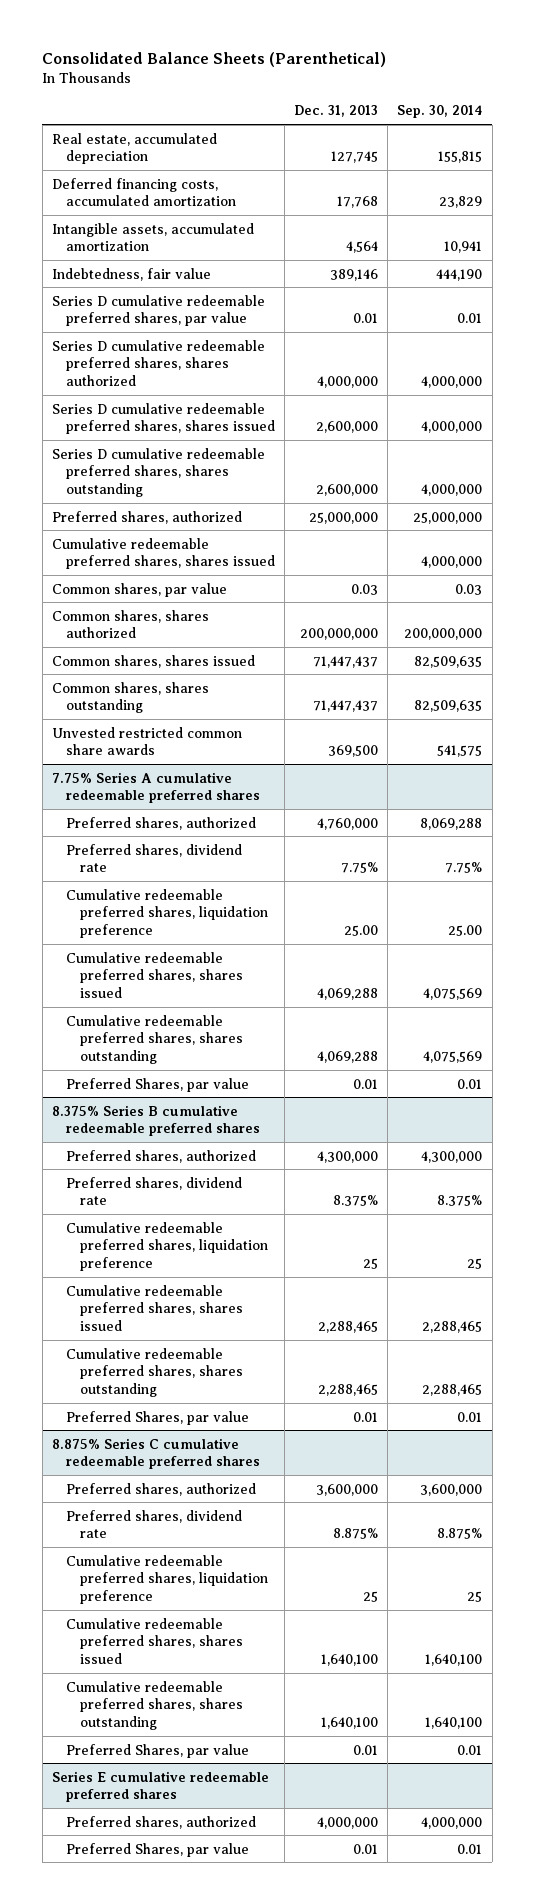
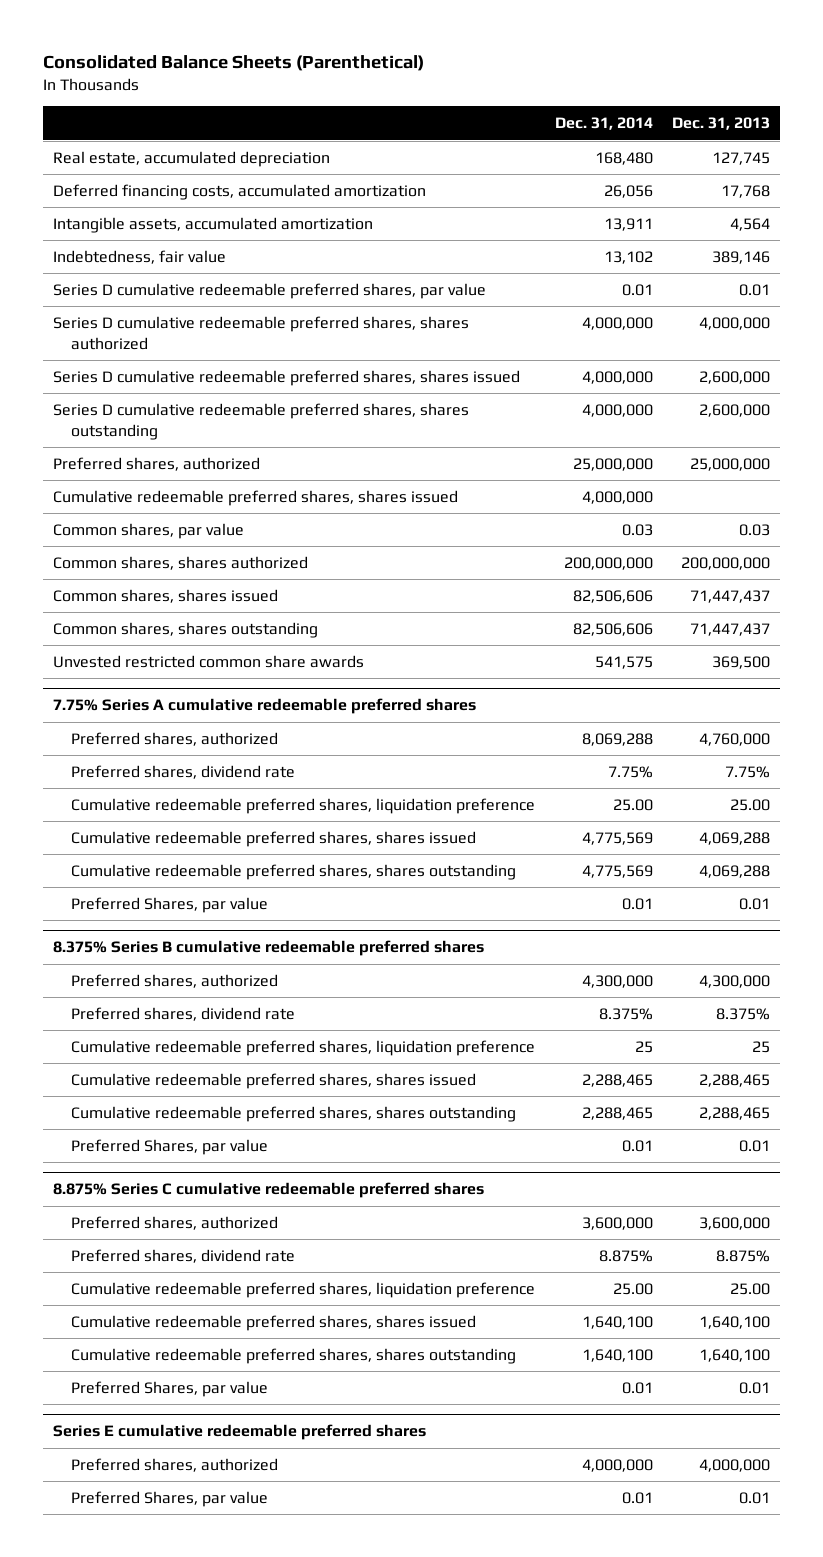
- | Dec. 31, 2013 | Sep. 30, 2014
+ | Dec. 31, 2014 | Dec. 31, 2013
@ 8.875% Series C cumulative redeemable preferred shares
- Cumulative redeemable preferred shares, liquidation preference | 25 | 25
+ Cumulative redeemable preferred shares, liquidation preference | 25.00 | 25.00

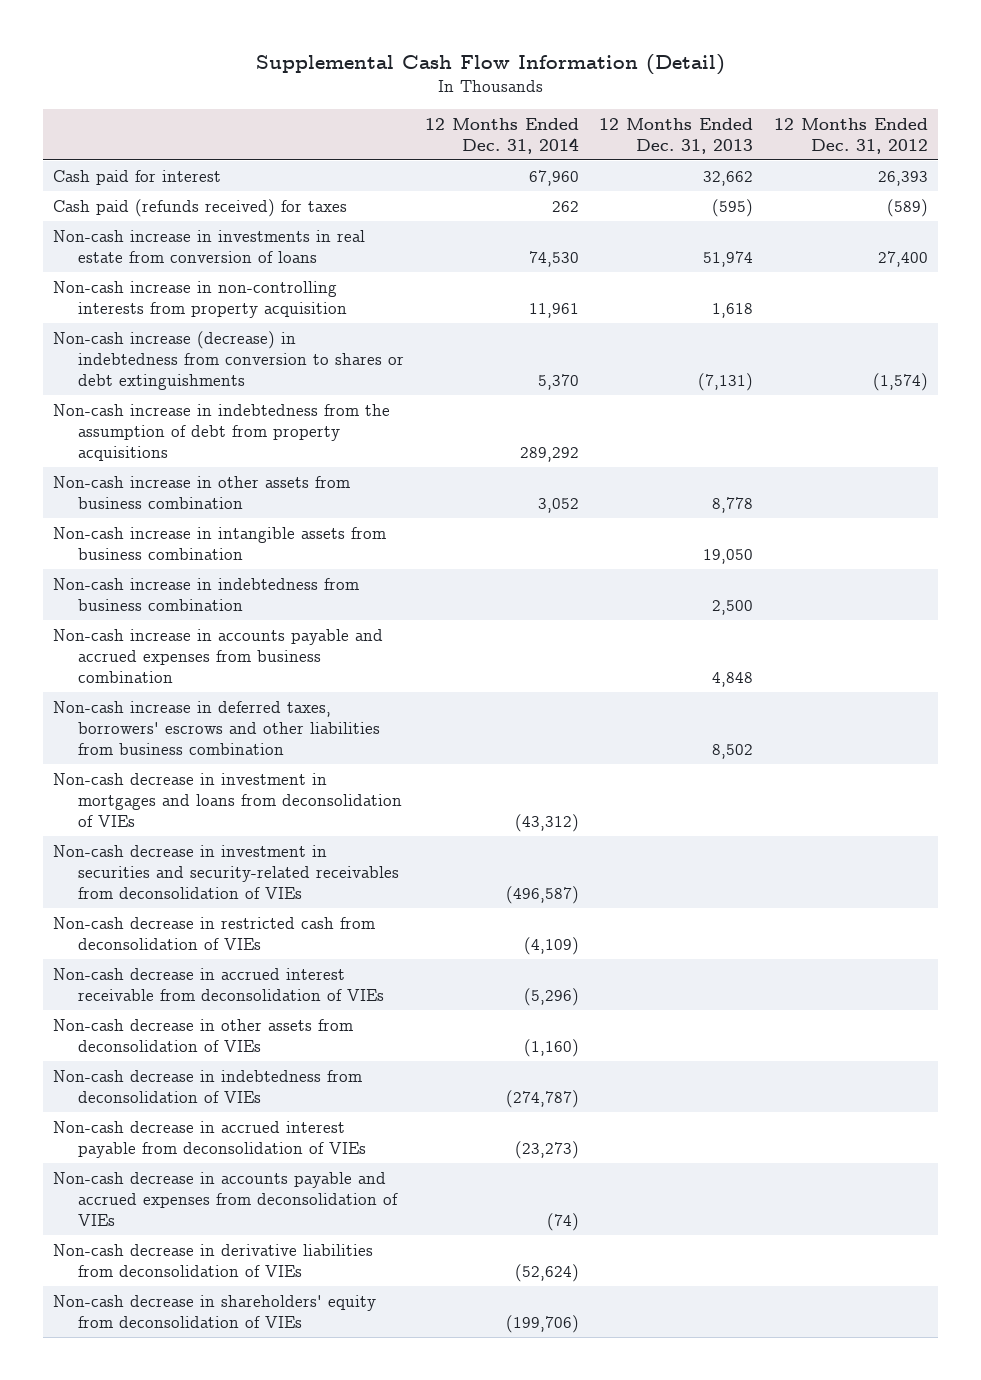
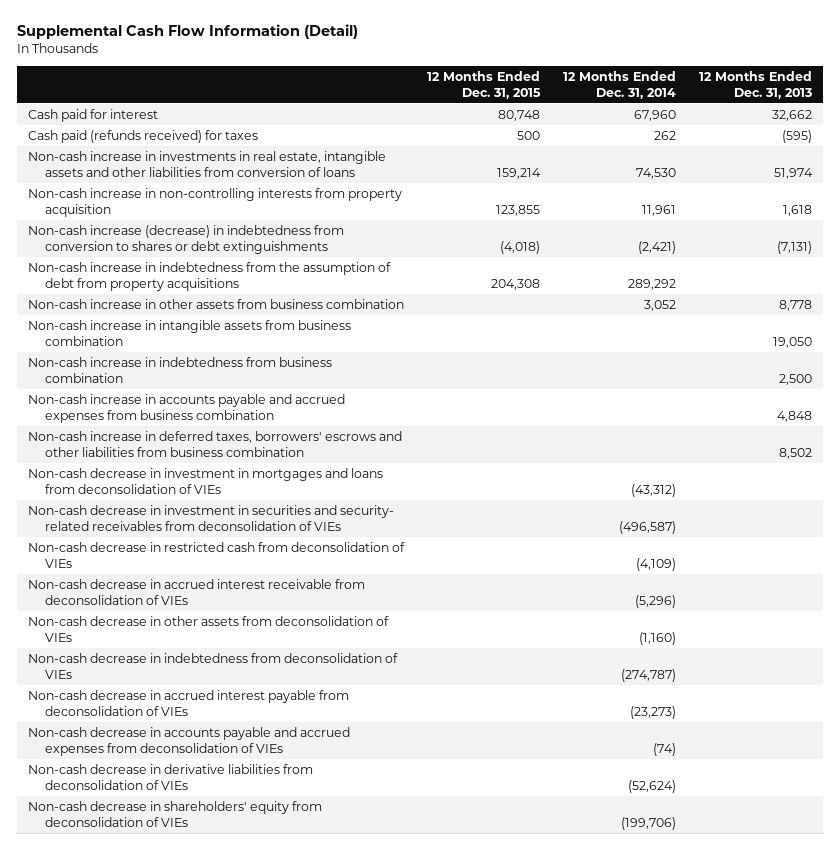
- | 12 Months Ended Dec. 31, 2014 | 12 Months Ended Dec. 31, 2013 | 12 Months Ended Dec. 31, 2012
+ | 12 Months Ended Dec. 31, 2015 | 12 Months Ended Dec. 31, 2014 | 12 Months Ended Dec. 31, 2013
- Non-cash increase in investments in real estate from conversion of loans | 74,530 | 51,974 | 27,400
+ Non-cash increase in investments in real estate, intangible assets and other liabilities from conversion of loans | 159,214 | 74,530 | 51,974
- Non-cash increase (decrease) in indebtedness from conversion to shares or debt extinguishments | 5,370 | (7,131) | (1,574)
+ Non-cash increase (decrease) in indebtedness from conversion to shares or debt extinguishments | (4,018) | (2,421) | (7,131)
- Non-cash decrease in investment in securities and security-related receivables from deconsolidation of VIEs | (496,587) | |
+ Non-cash decrease in investment in securities and security- related receivables from deconsolidation of VIEs | | (496,587) |

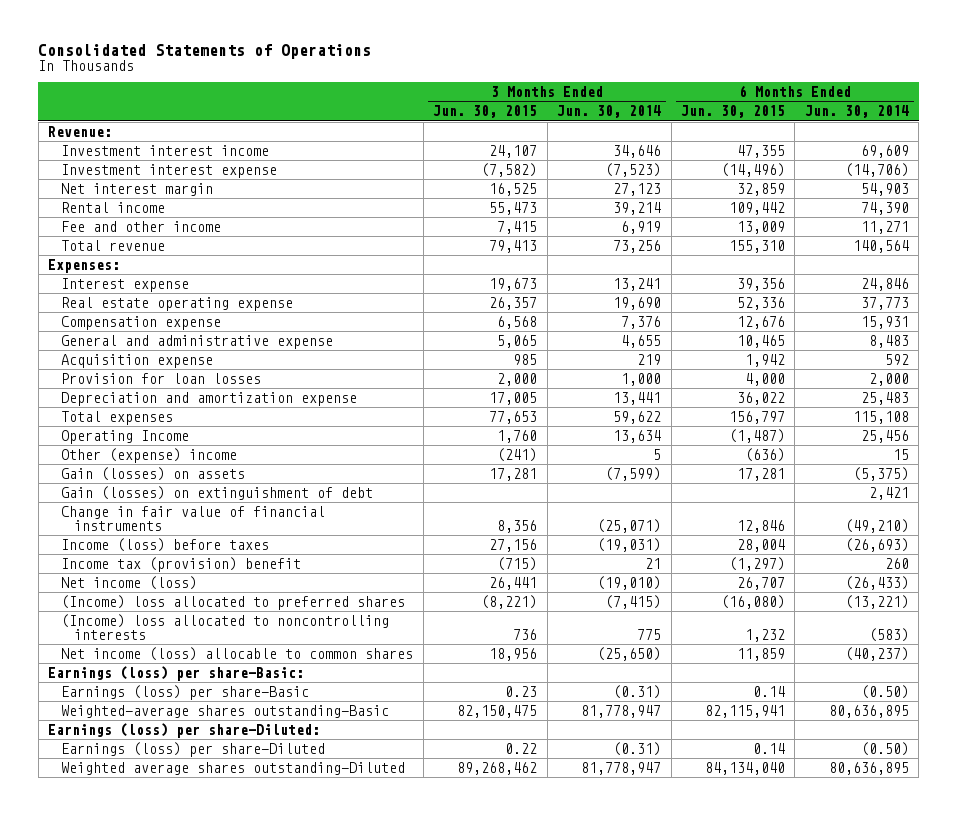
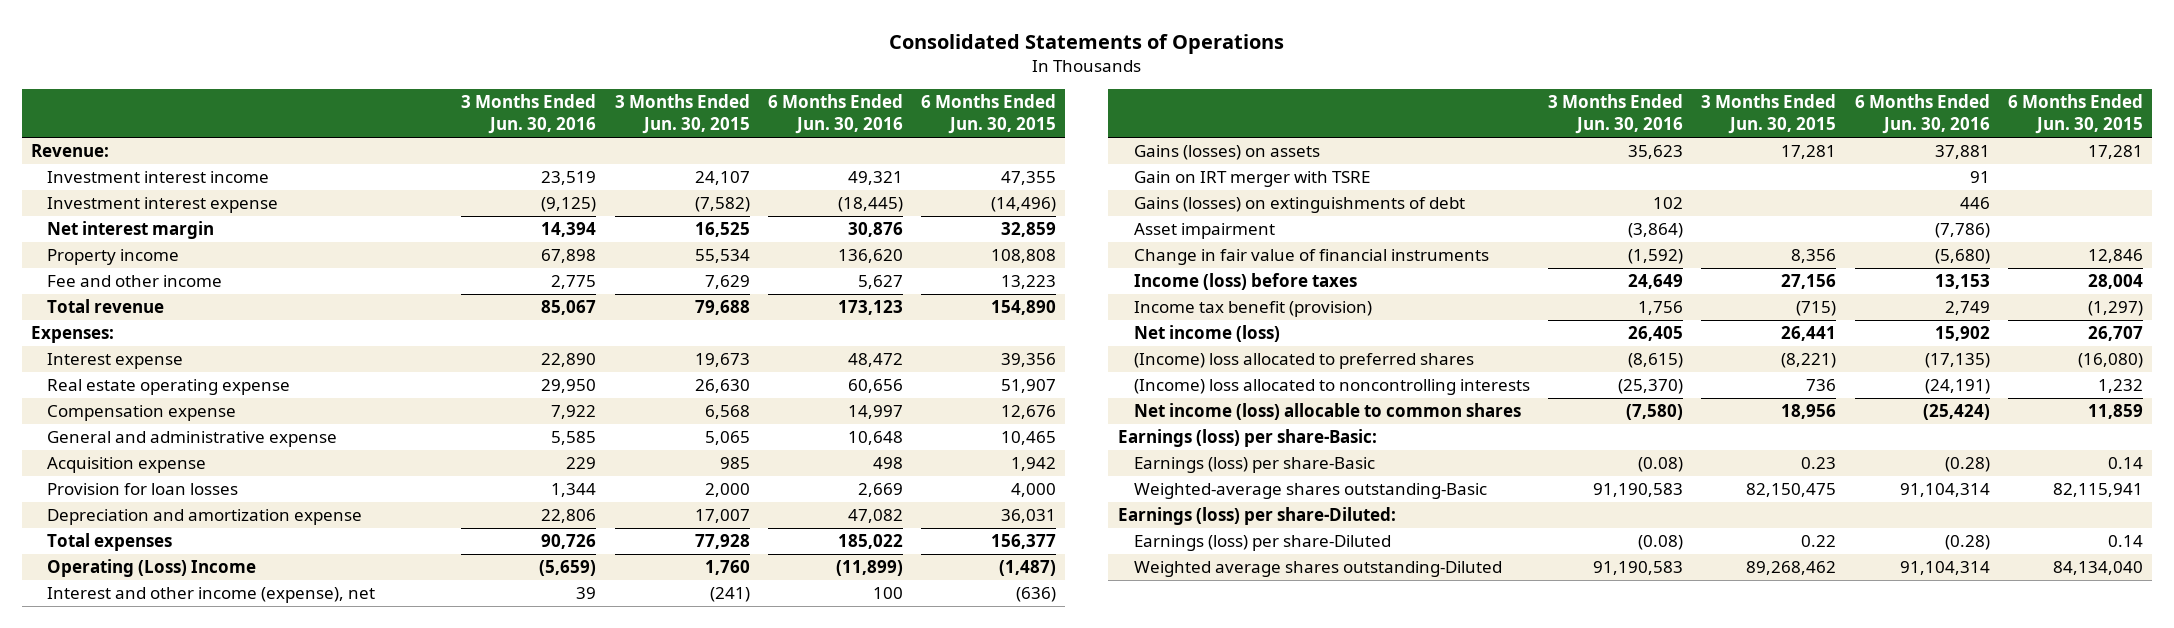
- | 3 Months Ended Jun. 30, 2015 | 3 Months Ended Jun. 30, 2014 | 6 Months Ended Jun. 30, 2015 | 6 Months Ended Jun. 30, 2014
+ | 3 Months Ended Jun. 30, 2016 | 3 Months Ended Jun. 30, 2015 | 6 Months Ended Jun. 30, 2016 | 6 Months Ended Jun. 30, 2015
- Rental income | 55,473 | 39,214 | 109,442 | 74,390
- Fee and other income | 7,415 | 6,919 | 13,009 | 11,271
- Total revenue | 79,413 | 73,256 | 155,310 | 140,564
+ Property income | 67,898 | 55,534 | 136,620 | 108,808
+ Fee and other income | 2,775 | 7,629 | 5,627 | 13,223
+ Total revenue | 85,067 | 79,688 | 173,123 | 154,890
- Real estate operating expense | 26,357 | 19,690 | 52,336 | 37,773
+ Real estate operating expense | 29,950 | 26,630 | 60,656 | 51,907
- Depreciation and amortization expense | 17,005 | 13,441 | 36,022 | 25,483
- Total expenses | 77,653 | 59,622 | 156,797 | 115,108
- Operating Income | 1,760 | 13,634 | (1,487) | 25,456
- Other (expense) income | (241) | 5 | (636) | 15
- Gain (losses) on assets | 17,281 | (7,599) | 17,281 | (5,375)
- Gain (losses) on extinguishment of debt | | | | 2,421
+ Depreciation and amortization expense | 22,806 | 17,007 | 47,082 | 36,031
+ Total expenses | 90,726 | 77,928 | 185,022 | 156,377
+ Operating (Loss) Income | (5,659) | 1,760 | (11,899) | (1,487)
+ Interest and other income (expense), net | 39 | (241) | 100 | (636)
+ Gains (losses) on assets | 35,623 | 17,281 | 37,881 | 17,281
+ Gain on IRT merger with TSRE | | | 91 |
+ Gains (losses) on extinguishments of debt | 102 | | 446 |
+ Asset impairment | (3,864) | | (7,786) |
- Income tax (provision) benefit | (715) | 21 | (1,297) | 260
+ Income tax benefit (provision) | 1,756 | (715) | 2,749 | (1,297)

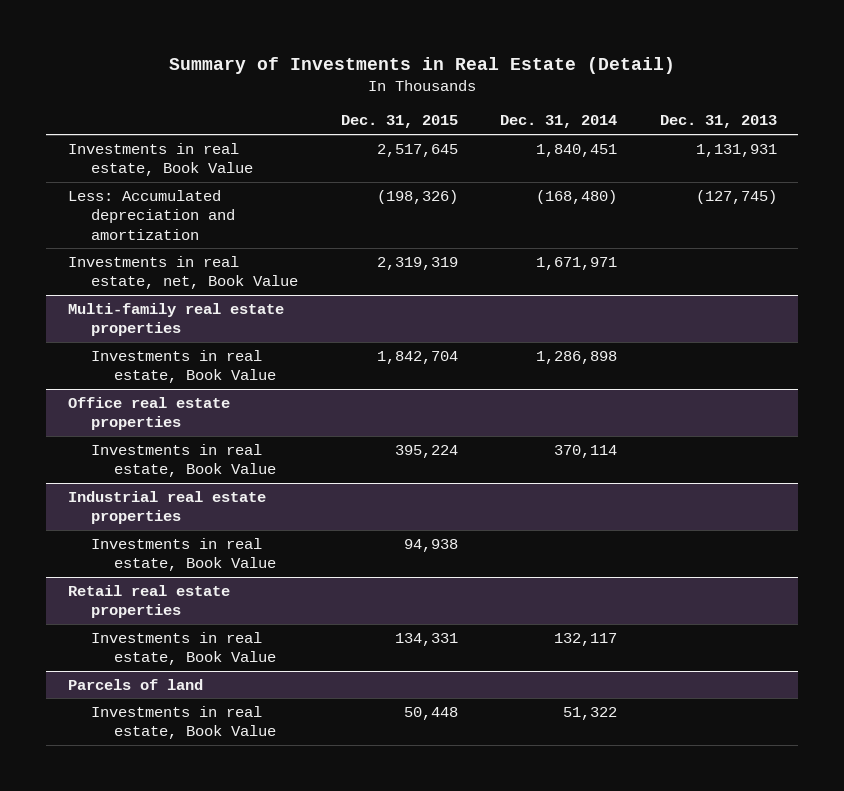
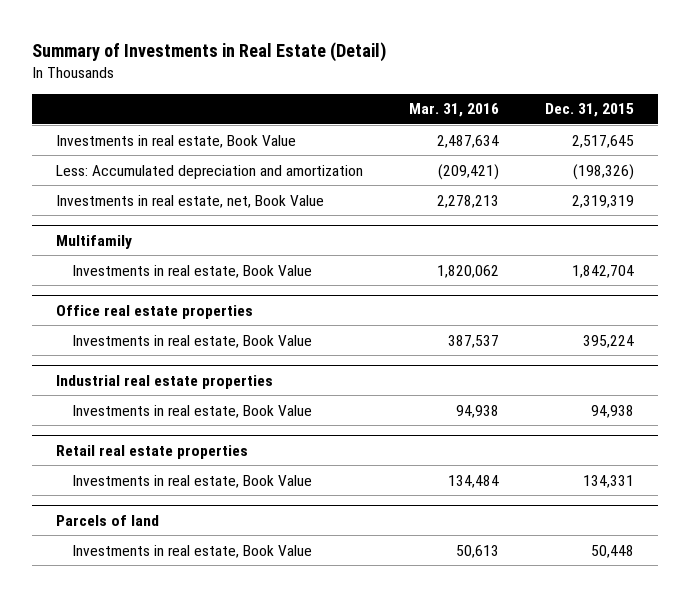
- | Dec. 31, 2015 | Dec. 31, 2014 | Dec. 31, 2013
+ | Mar. 31, 2016 | Dec. 31, 2015
- Multi-family real estate properties
+ Multifamily

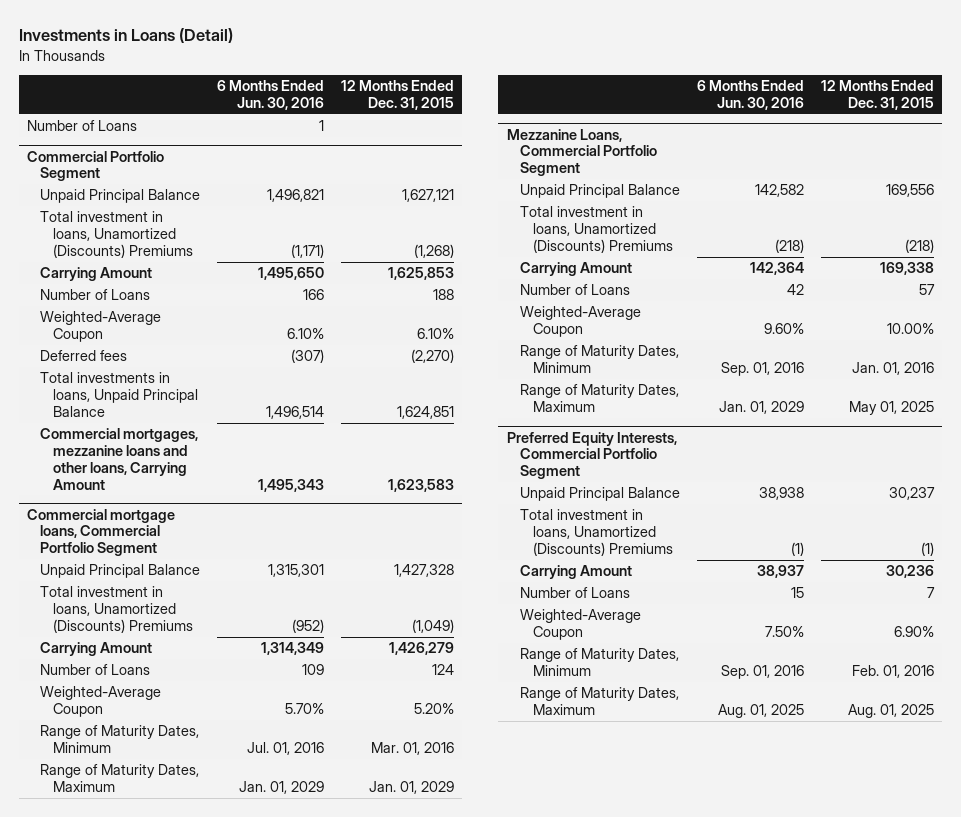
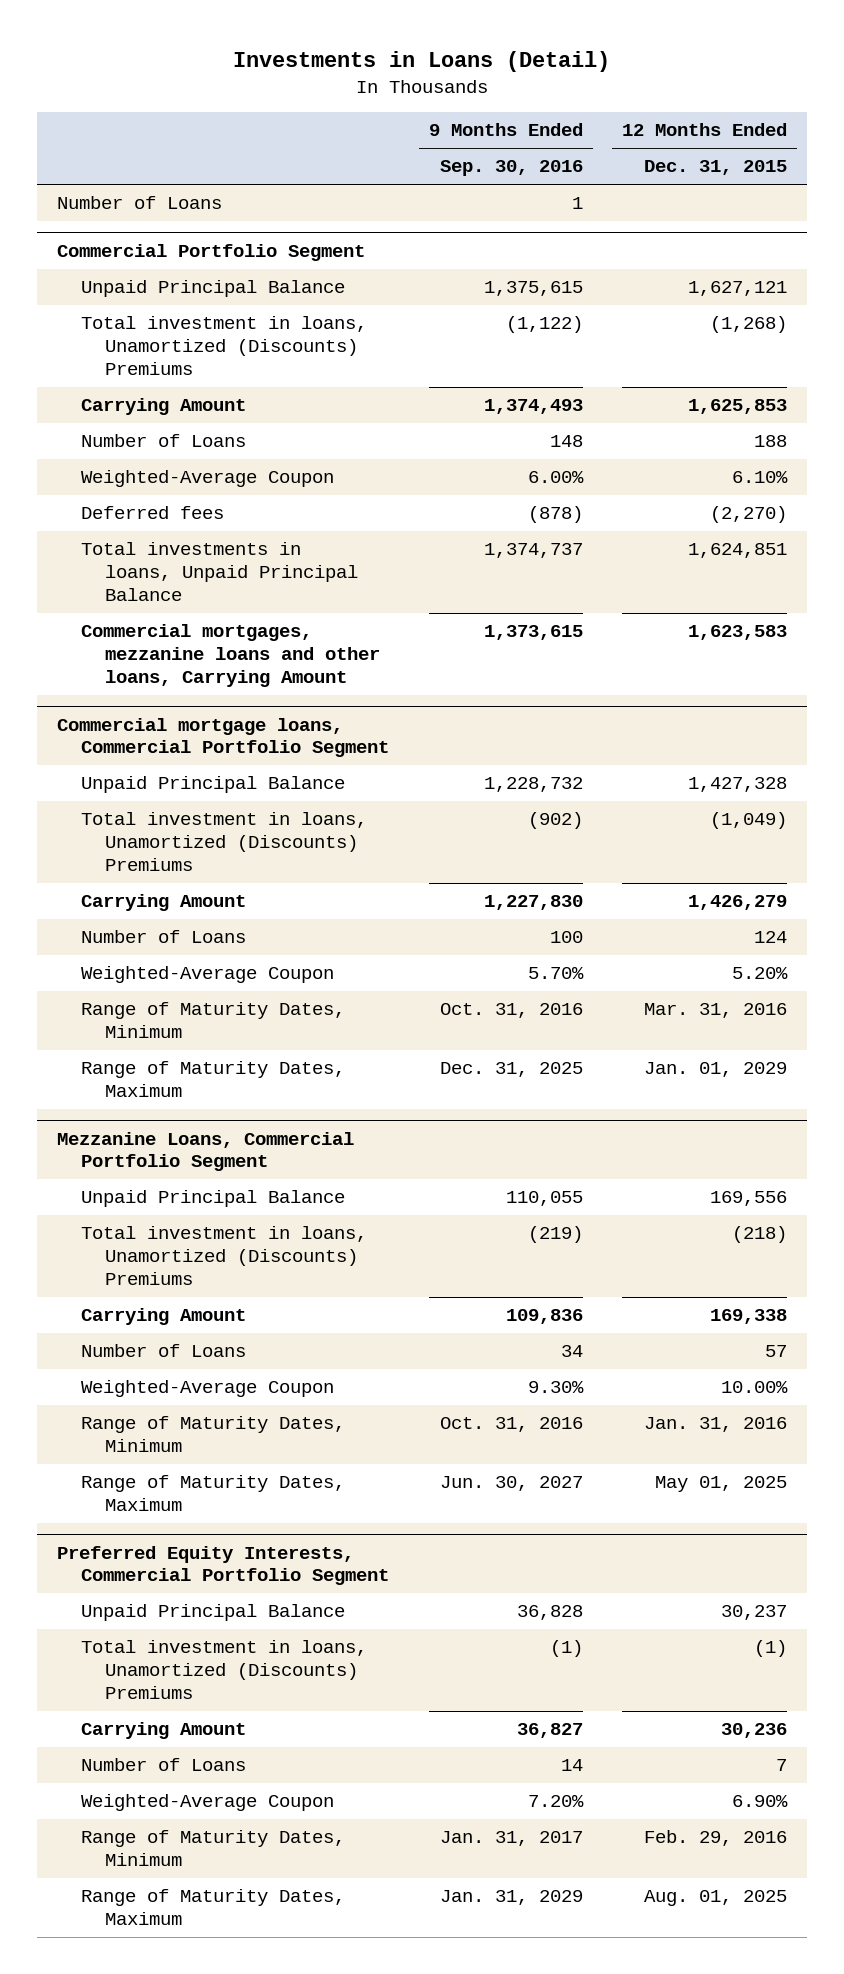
- | 6 Months Ended Jun. 30, 2016 | 12 Months Ended Dec. 31, 2015
+ | 9 Months Ended Sep. 30, 2016 | 12 Months Ended Dec. 31, 2015
@ Commercial mortgage loans, Commercial Portfolio Segment
- Range of Maturity Dates, Minimum | Jul. 01, 2016 | Mar. 01, 2016
+ Range of Maturity Dates, Minimum | Oct. 31, 2016 | Mar. 31, 2016
@ Mezzanine Loans, Commercial Portfolio Segment
- Range of Maturity Dates, Minimum | Sep. 01, 2016 | Jan. 01, 2016
+ Range of Maturity Dates, Minimum | Oct. 31, 2016 | Jan. 31, 2016
@ Preferred Equity Interests, Commercial Portfolio Segment
- Range of Maturity Dates, Minimum | Sep. 01, 2016 | Feb. 01, 2016
+ Range of Maturity Dates, Minimum | Jan. 31, 2017 | Feb. 29, 2016

